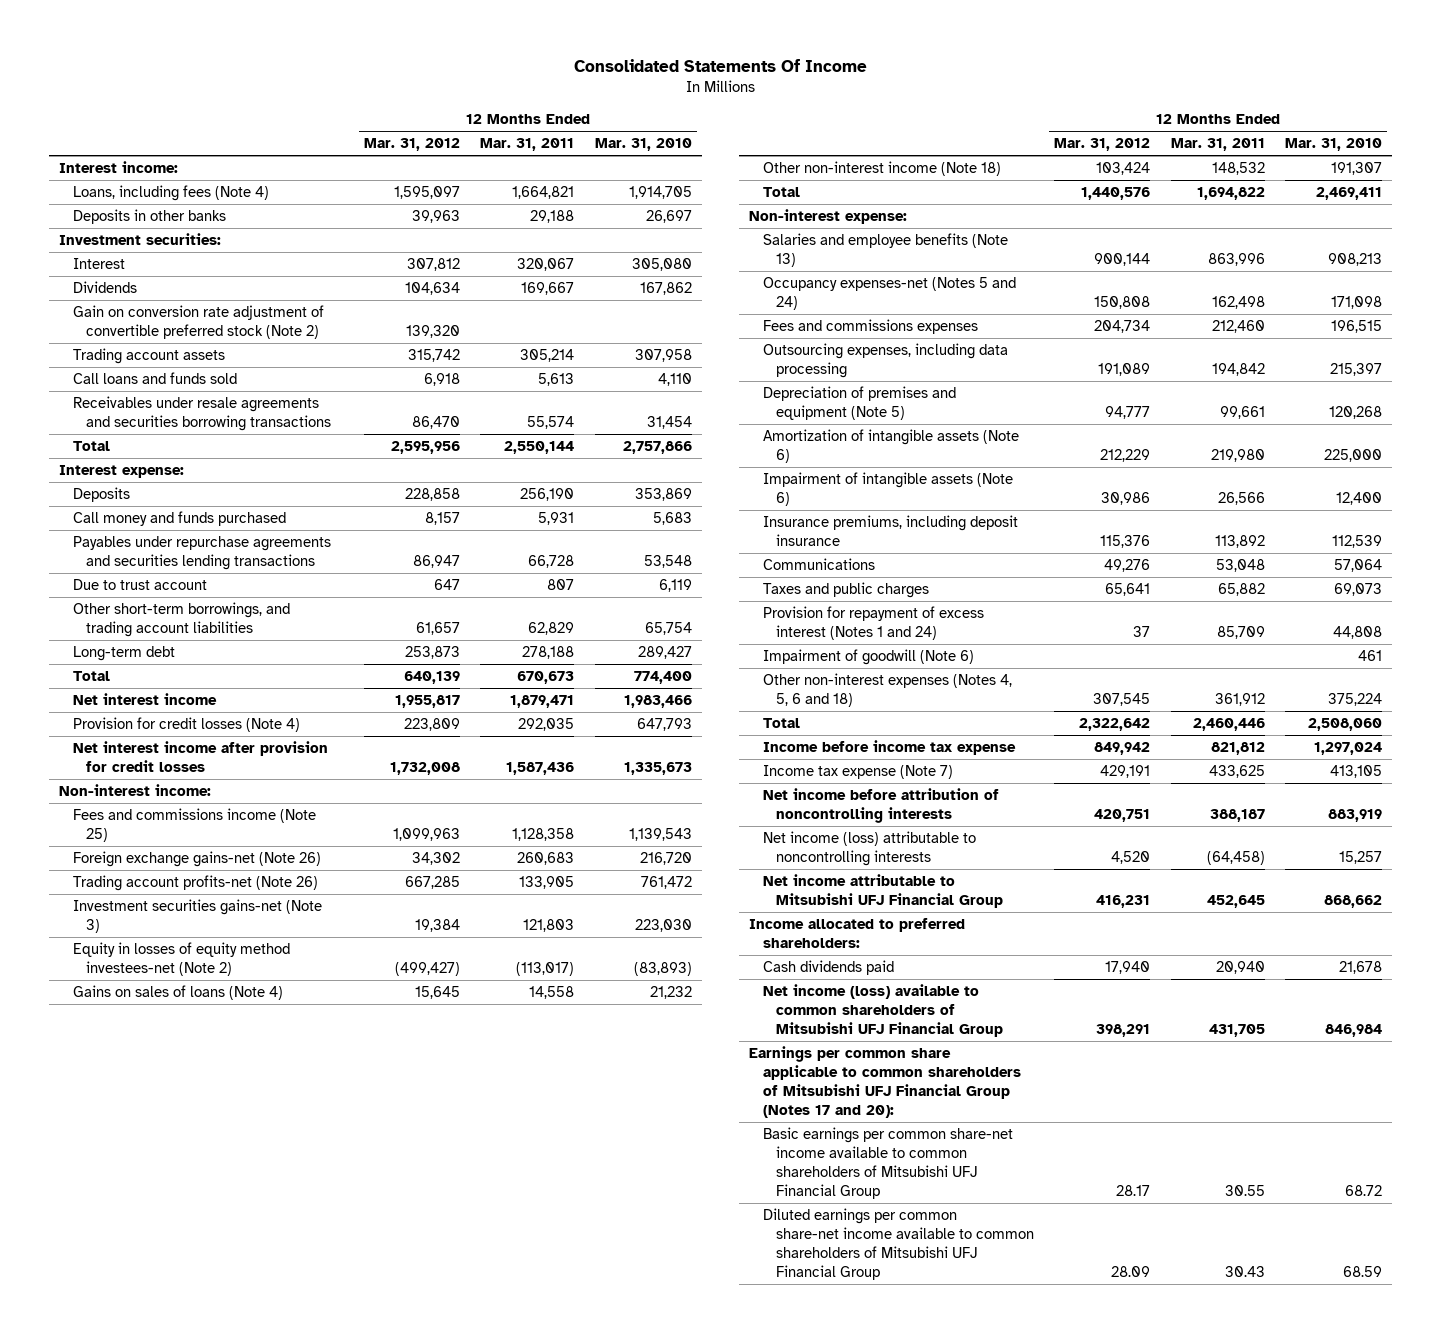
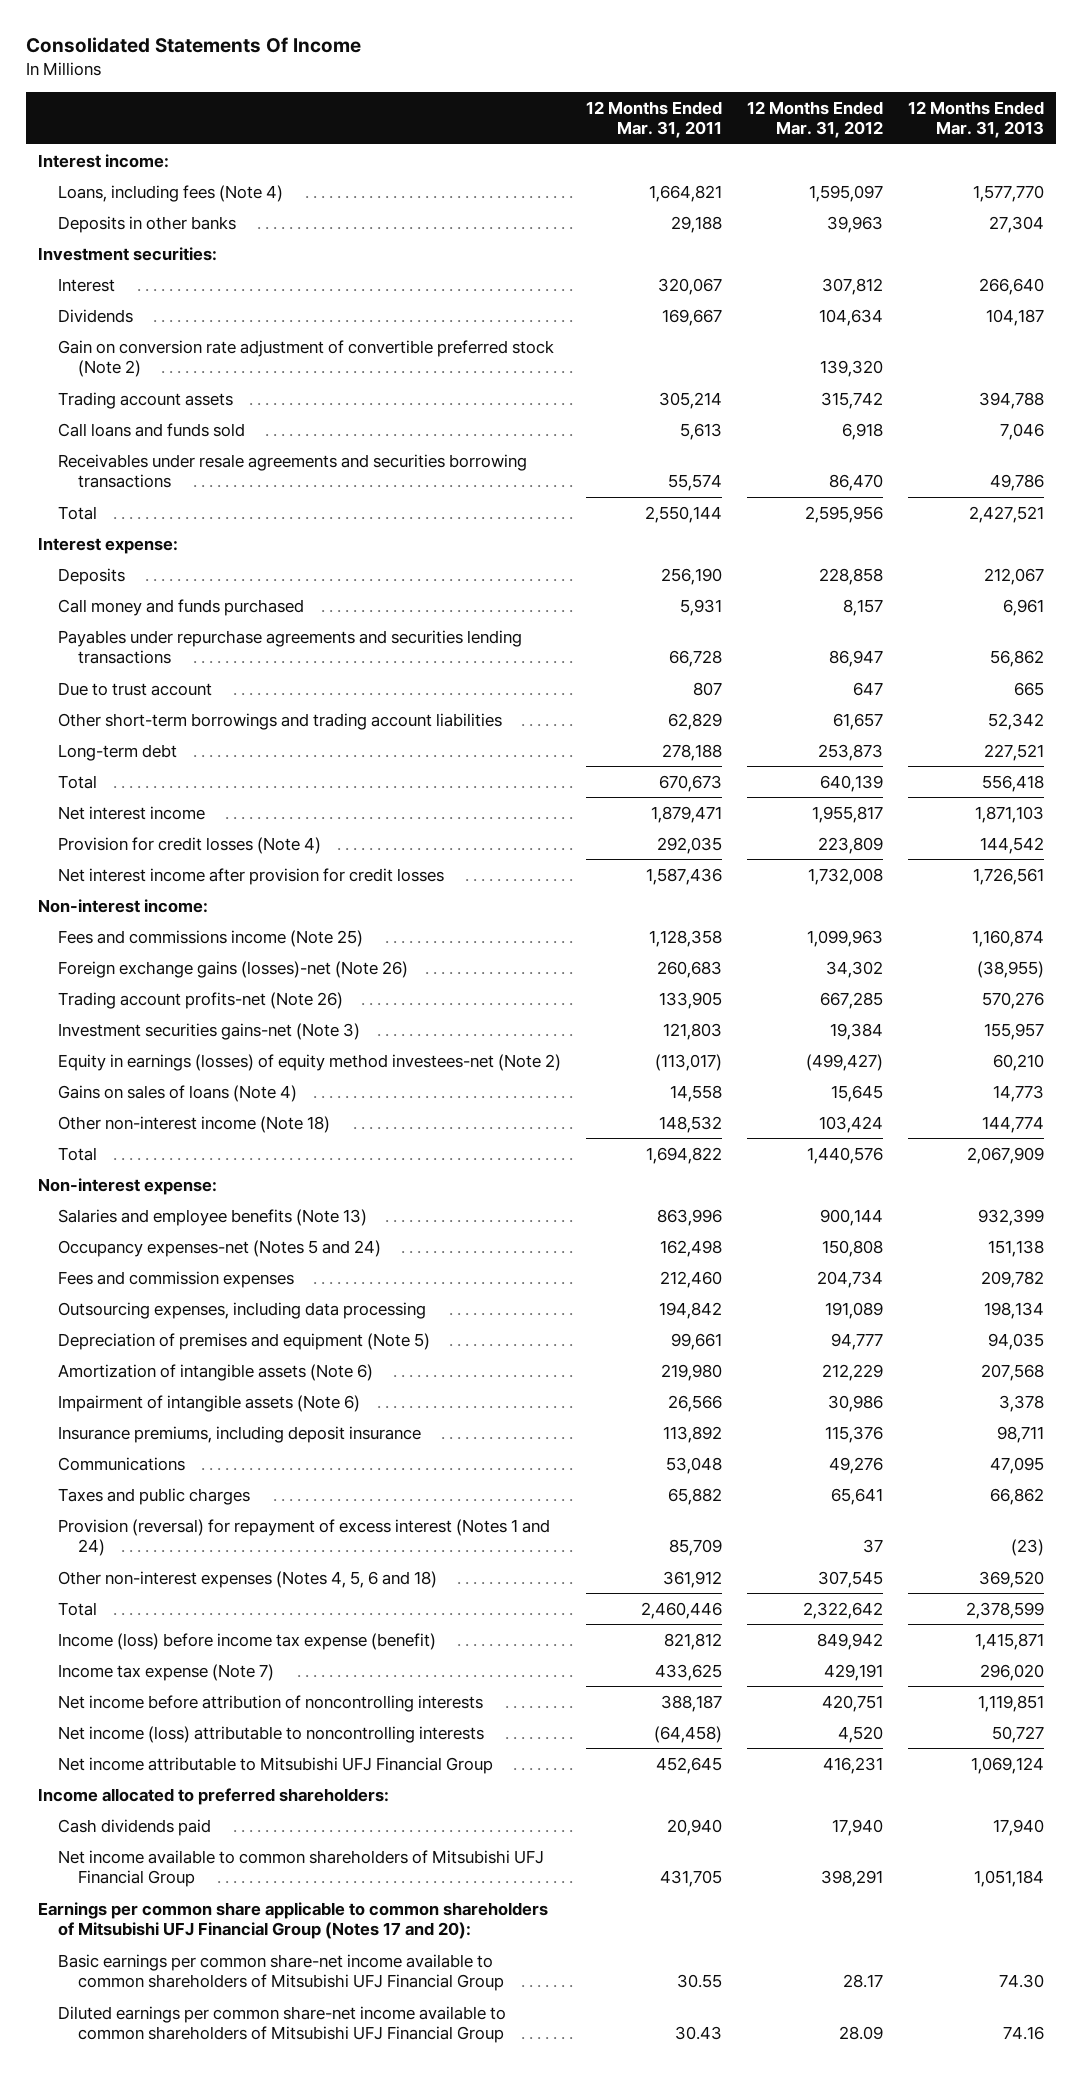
- | 12 Months Ended Mar. 31, 2012 | 12 Months Ended Mar. 31, 2011 | 12 Months Ended Mar. 31, 2010
+ | 12 Months Ended Mar. 31, 2011 | 12 Months Ended Mar. 31, 2012 | 12 Months Ended Mar. 31, 2013
- Other short-term borrowings, and trading account liabilities | 61,657 | 62,829 | 65,754
+ Other short-term borrowings and trading account liabilities | 62,829 | 61,657 | 52,342
- Foreign exchange gains-net (Note 26) | 34,302 | 260,683 | 216,720
+ Foreign exchange gains (losses)-net (Note 26) | 260,683 | 34,302 | (38,955)
- Equity in losses of equity method investees-net (Note 2) | (499,427) | (113,017) | (83,893)
+ Equity in earnings (losses) of equity method investees-net (Note 2) | (113,017) | (499,427) | 60,210
- Fees and commissions expenses | 204,734 | 212,460 | 196,515
+ Fees and commission expenses | 212,460 | 204,734 | 209,782
- Provision for repayment of excess interest (Notes 1 and 24) | 37 | 85,709 | 44,808
- Impairment of goodwill (Note 6) | | | 461
+ Provision (reversal) for repayment of excess interest (Notes 1 and 24) | 85,709 | 37 | (23)
- Income before income tax expense | 849,942 | 821,812 | 1,297,024
+ Income (loss) before income tax expense (benefit) | 821,812 | 849,942 | 1,415,871
- Net income (loss) available to common shareholders of Mitsubishi UFJ Financial Group | 398,291 | 431,705 | 846,984
+ Net income available to common shareholders of Mitsubishi UFJ Financial Group | 431,705 | 398,291 | 1,051,184

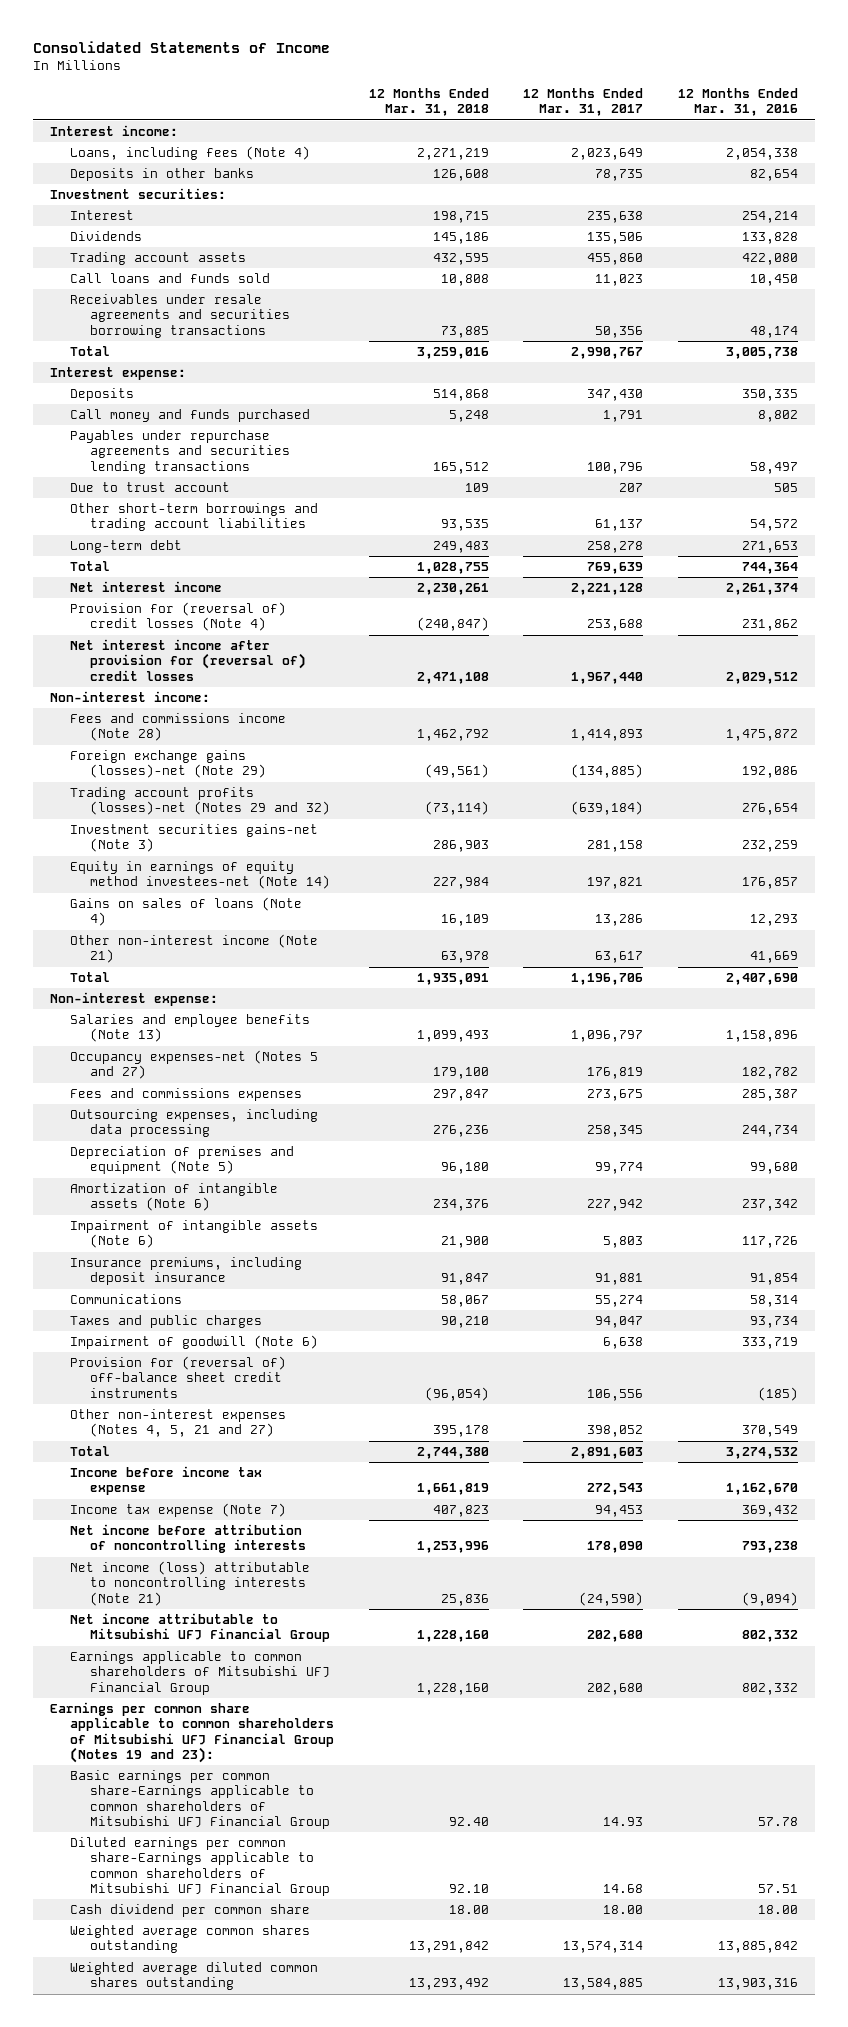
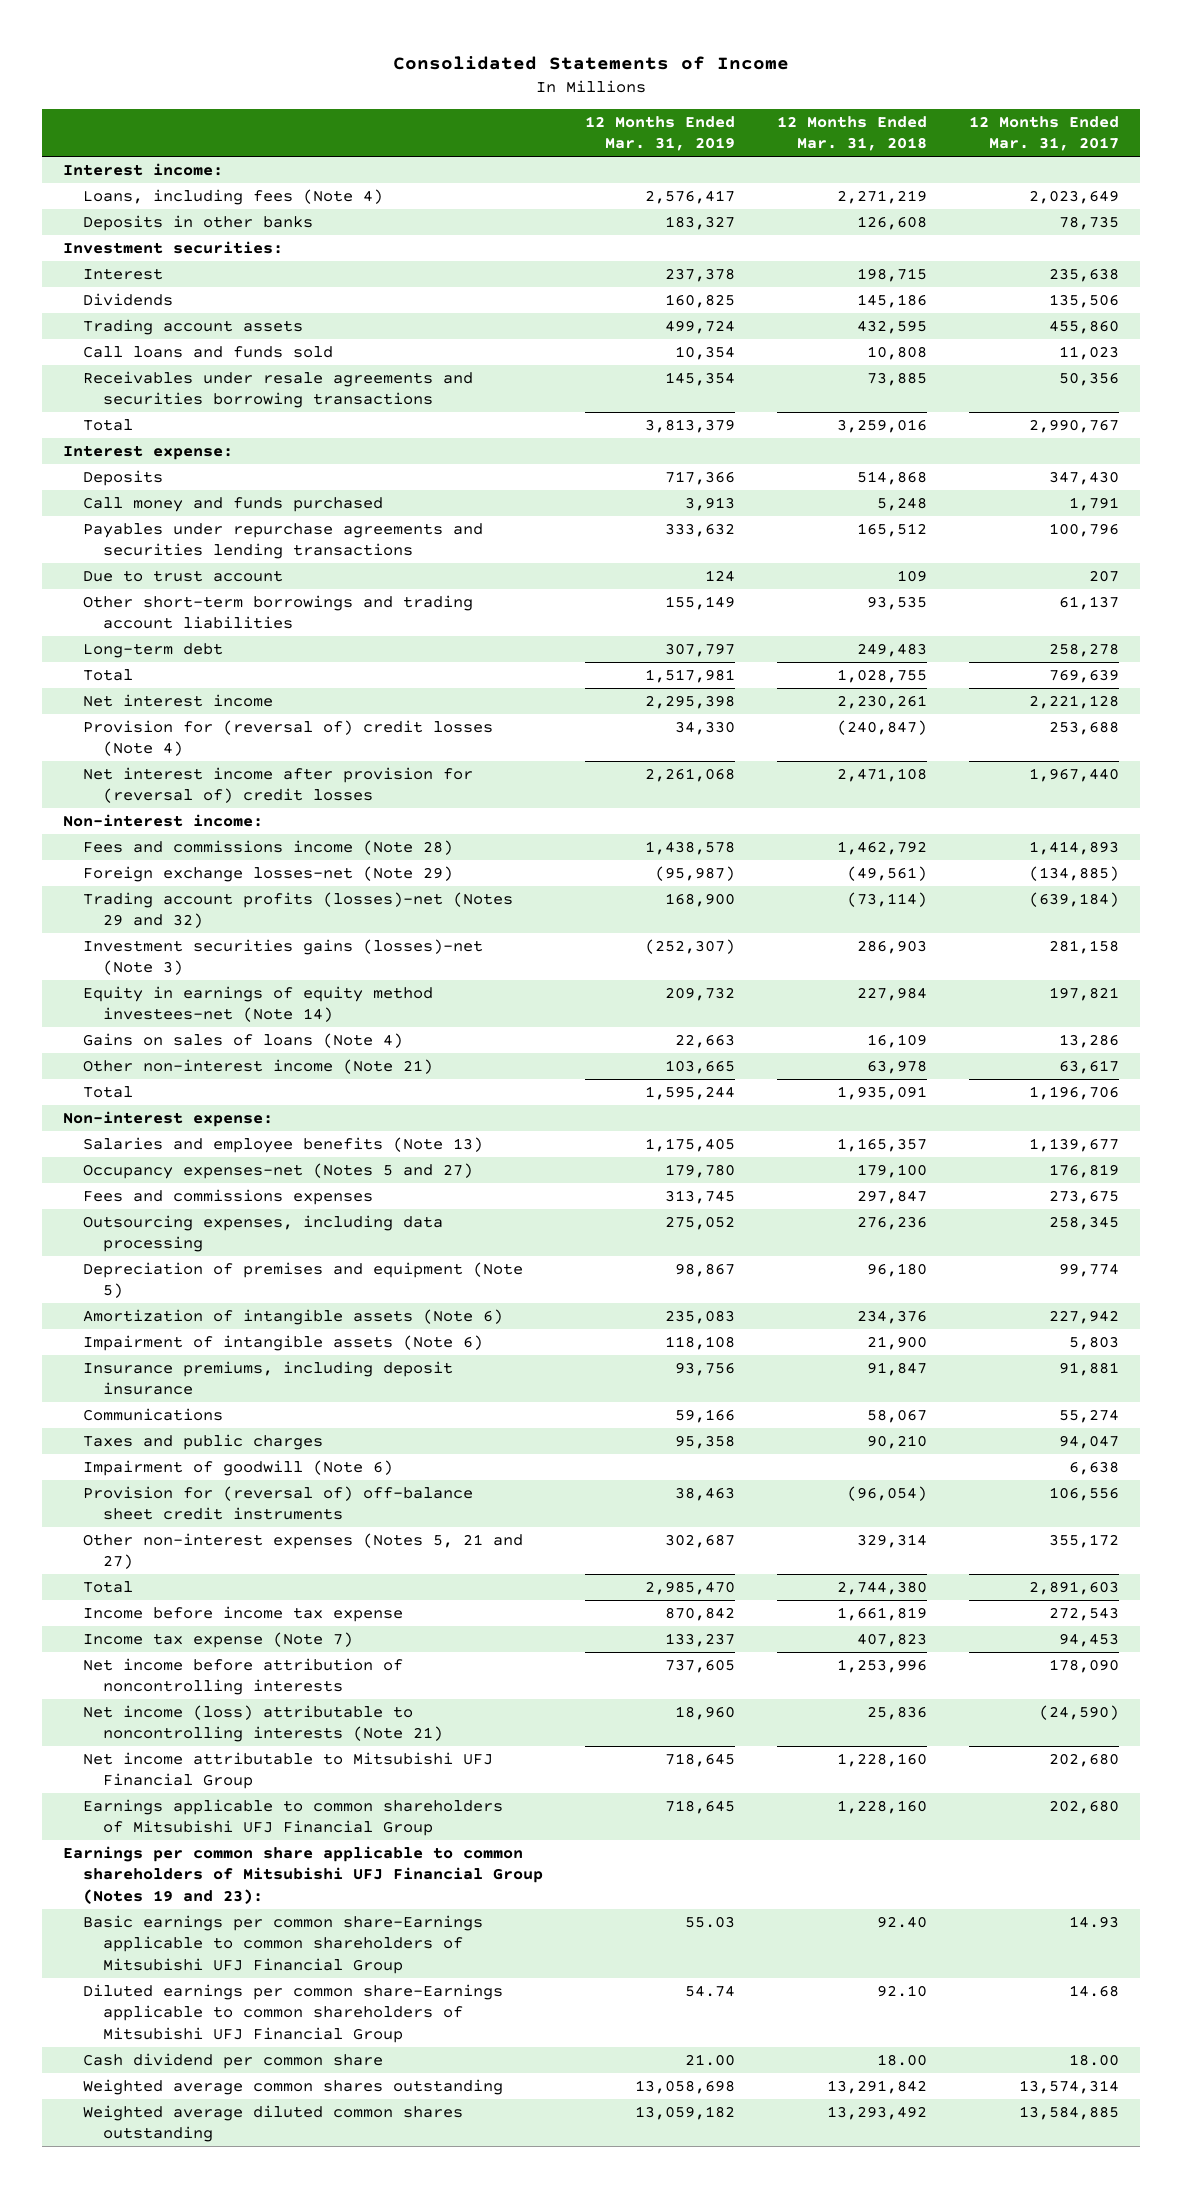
- | 12 Months Ended Mar. 31, 2018 | 12 Months Ended Mar. 31, 2017 | 12 Months Ended Mar. 31, 2016
+ | 12 Months Ended Mar. 31, 2019 | 12 Months Ended Mar. 31, 2018 | 12 Months Ended Mar. 31, 2017
- Foreign exchange gains (losses)-net (Note 29) | (49,561) | (134,885) | 192,086
+ Foreign exchange losses-net (Note 29) | (95,987) | (49,561) | (134,885)
- Investment securities gains-net (Note 3) | 286,903 | 281,158 | 232,259
+ Investment securities gains (losses)-net (Note 3) | (252,307) | 286,903 | 281,158
- Salaries and employee benefits (Note 13) | 1,099,493 | 1,096,797 | 1,158,896
+ Salaries and employee benefits (Note 13) | 1,175,405 | 1,165,357 | 1,139,677
- Other non-interest expenses (Notes 4, 5, 21 and 27) | 395,178 | 398,052 | 370,549
+ Other non-interest expenses (Notes 5, 21 and 27) | 302,687 | 329,314 | 355,172

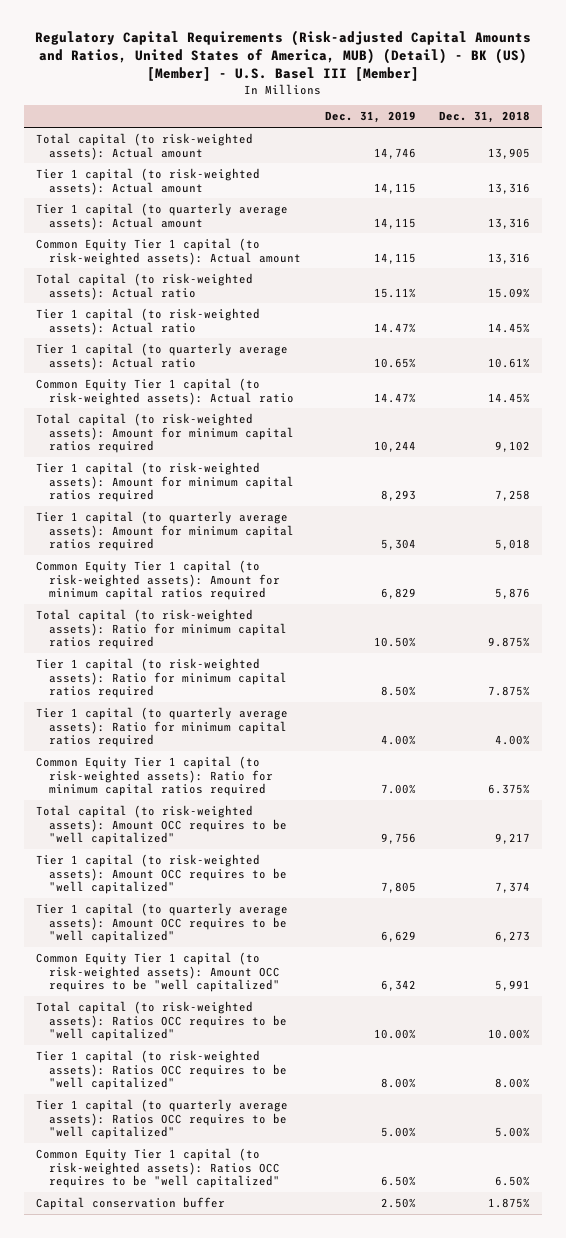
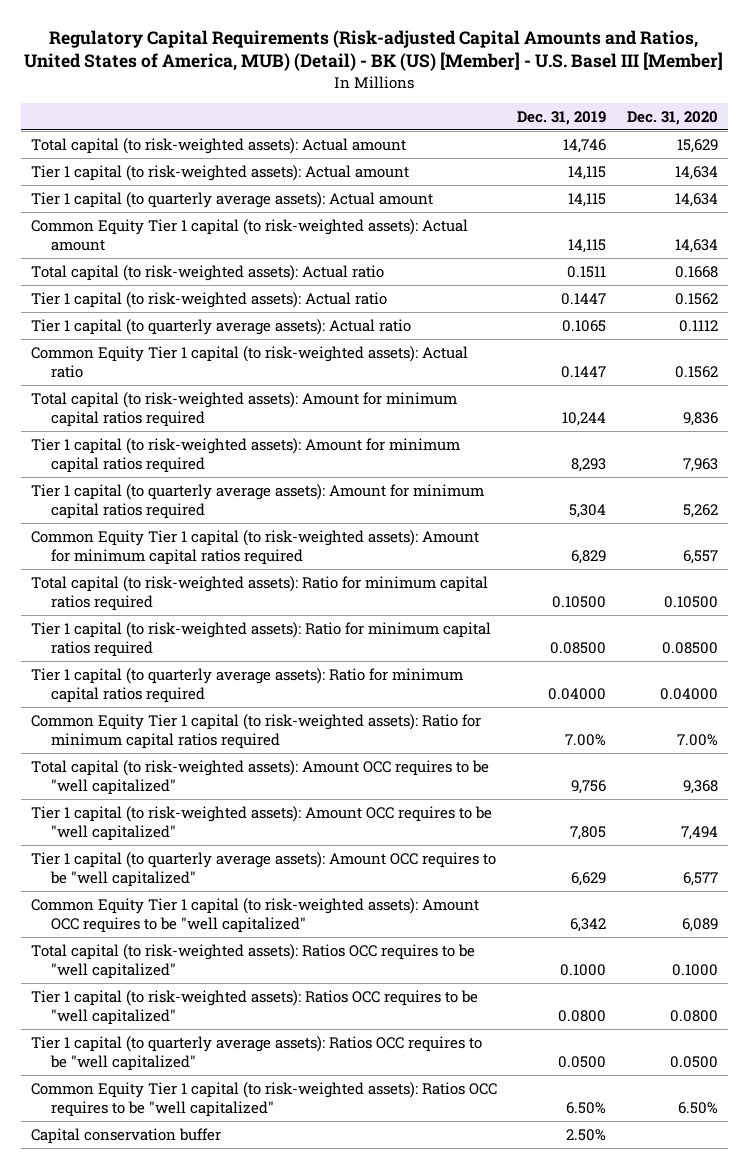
- | Dec. 31, 2019 | Dec. 31, 2018
+ | Dec. 31, 2019 | Dec. 31, 2020
- Total capital (to risk-weighted assets): Actual ratio | 15.11% | 15.09%
- Tier 1 capital (to risk-weighted assets): Actual ratio | 14.47% | 14.45%
- Tier 1 capital (to quarterly average assets): Actual ratio | 10.65% | 10.61%
- Common Equity Tier 1 capital (to risk-weighted assets): Actual ratio | 14.47% | 14.45%
+ Total capital (to risk-weighted assets): Actual ratio | 0.1511 | 0.1668
+ Tier 1 capital (to risk-weighted assets): Actual ratio | 0.1447 | 0.1562
+ Tier 1 capital (to quarterly average assets): Actual ratio | 0.1065 | 0.1112
+ Common Equity Tier 1 capital (to risk-weighted assets): Actual ratio | 0.1447 | 0.1562
- Total capital (to risk-weighted assets): Ratio for minimum capital ratios required | 10.50% | 9.875%
- Tier 1 capital (to risk-weighted assets): Ratio for minimum capital ratios required | 8.50% | 7.875%
- Tier 1 capital (to quarterly average assets): Ratio for minimum capital ratios required | 4.00% | 4.00%
+ Total capital (to risk-weighted assets): Ratio for minimum capital ratios required | 0.10500 | 0.10500
+ Tier 1 capital (to risk-weighted assets): Ratio for minimum capital ratios required | 0.08500 | 0.08500
+ Tier 1 capital (to quarterly average assets): Ratio for minimum capital ratios required | 0.04000 | 0.04000
- Total capital (to risk-weighted assets): Ratios OCC requires to be "well capitalized" | 10.00% | 10.00%
- Tier 1 capital (to risk-weighted assets): Ratios OCC requires to be "well capitalized" | 8.00% | 8.00%
- Tier 1 capital (to quarterly average assets): Ratios OCC requires to be "well capitalized" | 5.00% | 5.00%
+ Total capital (to risk-weighted assets): Ratios OCC requires to be "well capitalized" | 0.1000 | 0.1000
+ Tier 1 capital (to risk-weighted assets): Ratios OCC requires to be "well capitalized" | 0.0800 | 0.0800
+ Tier 1 capital (to quarterly average assets): Ratios OCC requires to be "well capitalized" | 0.0500 | 0.0500

